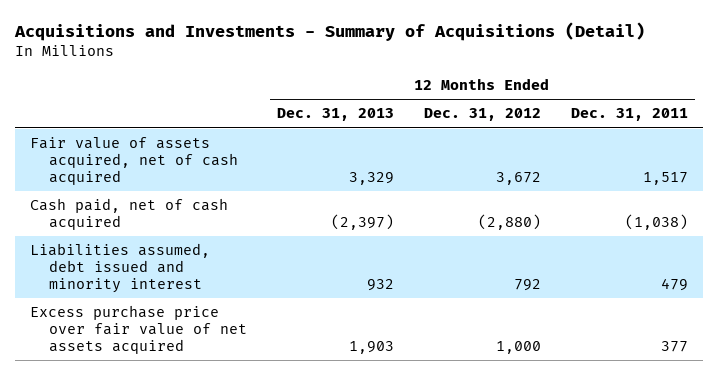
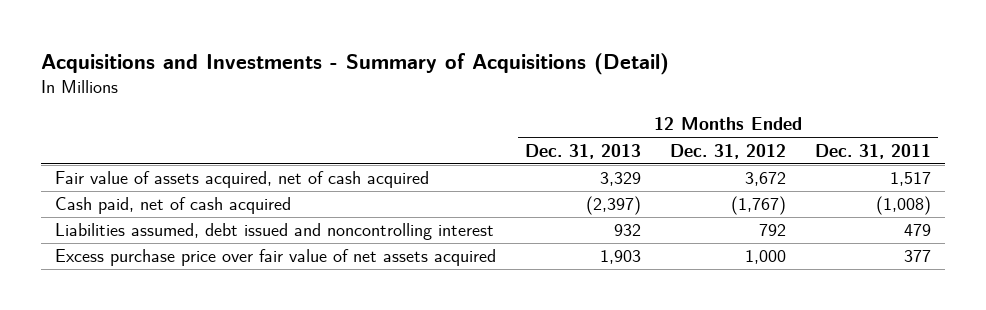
- Cash paid, net of cash acquired | (2,397) | (2,880) | (1,038)
- Liabilities assumed, debt issued and minority interest | 932 | 792 | 479
+ Cash paid, net of cash acquired | (2,397) | (1,767) | (1,008)
+ Liabilities assumed, debt issued and noncontrolling interest | 932 | 792 | 479

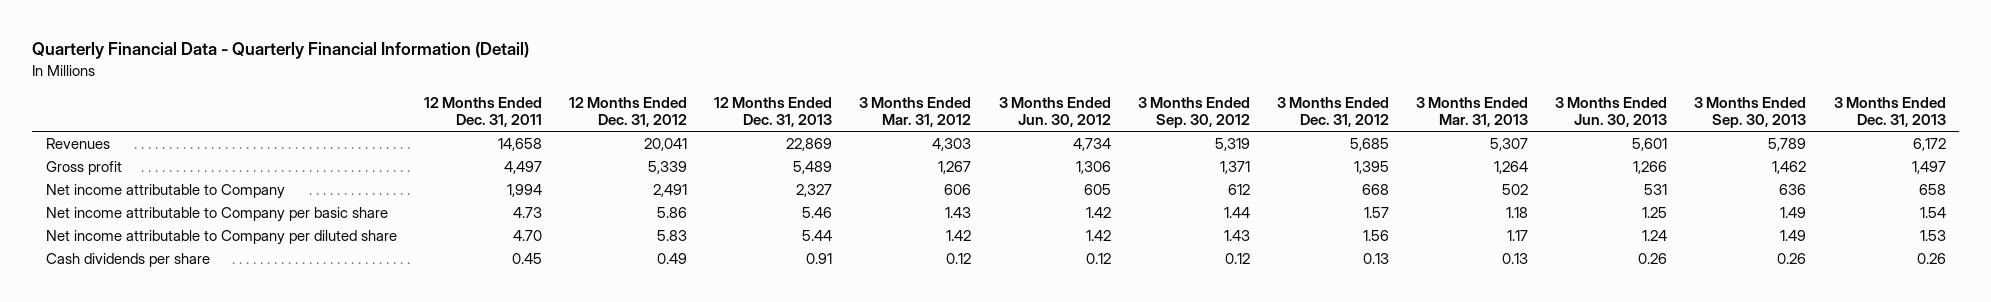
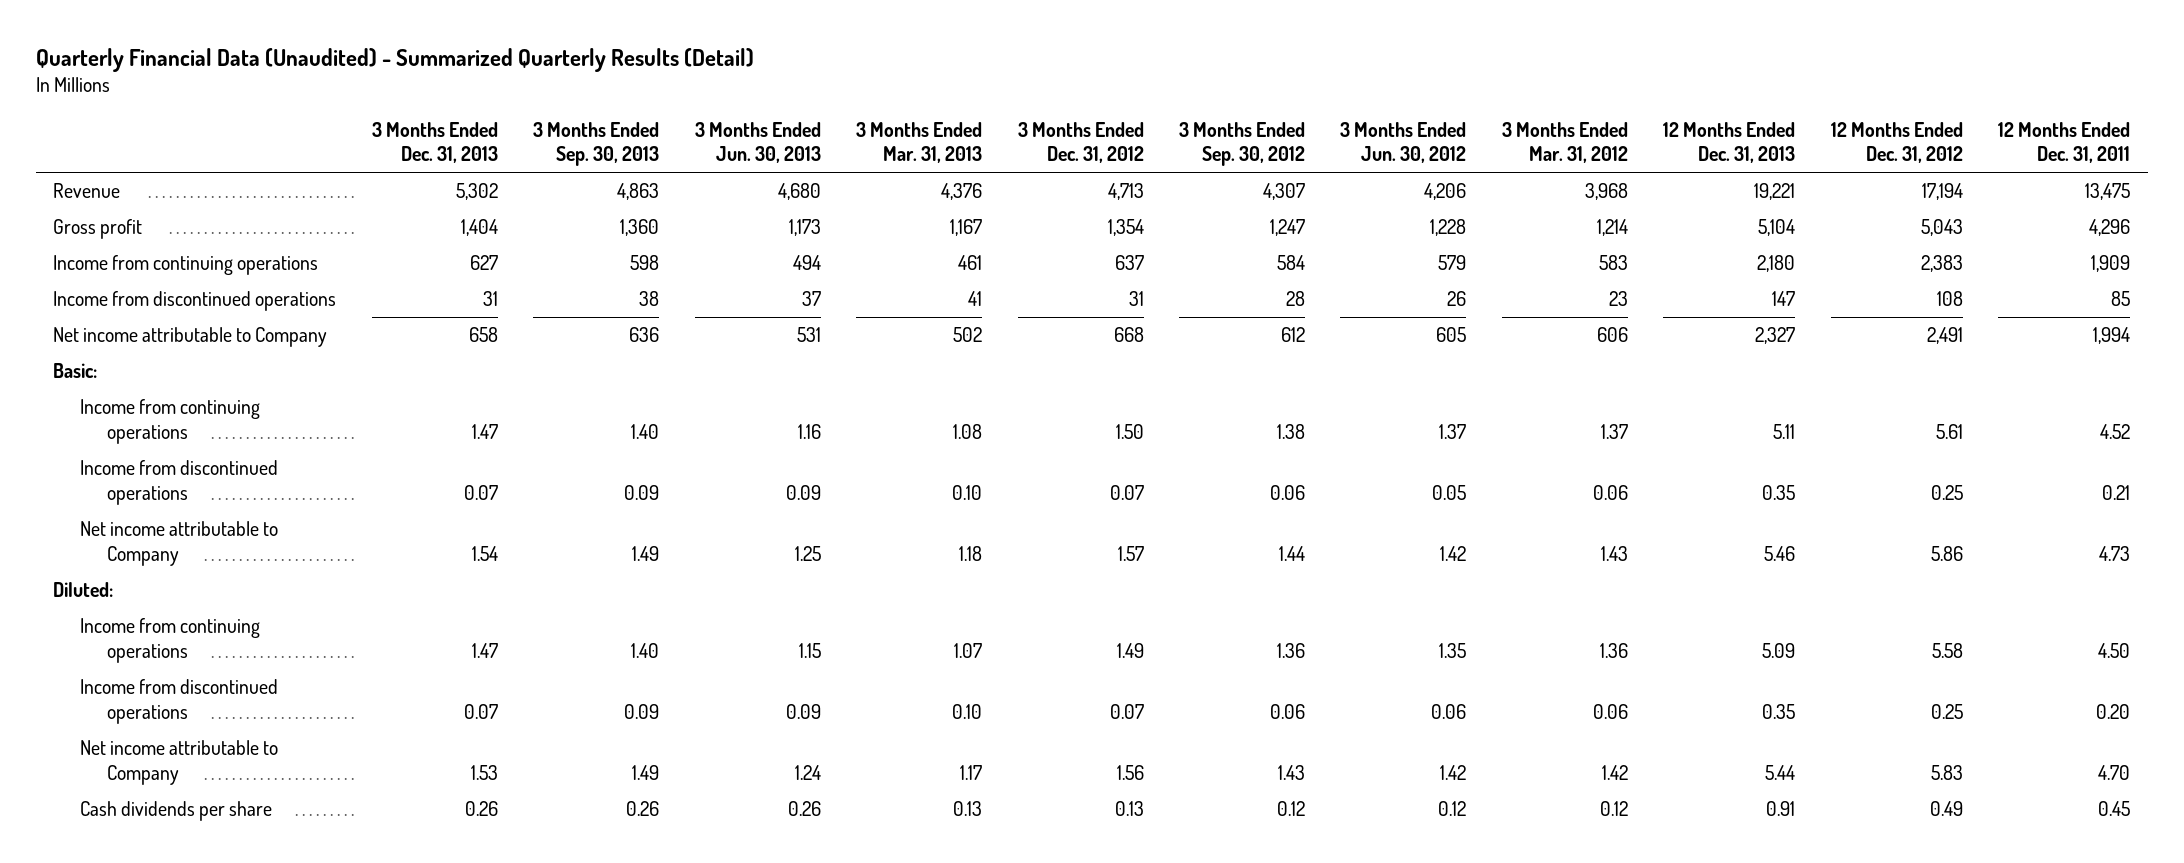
- Quarterly Financial Data - Quarterly Financial Information (Detail)
+ Quarterly Financial Data (Unaudited) - Summarized Quarterly Results (Detail)
- | 12 Months Ended Dec. 31, 2011 | 12 Months Ended Dec. 31, 2012 | 12 Months Ended Dec. 31, 2013 | 3 Months Ended Mar. 31, 2012 | 3 Months Ended Jun. 30, 2012 | 3 Months Ended Sep. 30, 2012 | 3 Months Ended Dec. 31, 2012 | 3 Months Ended Mar. 31, 2013 | 3 Months Ended Jun. 30, 2013 | 3 Months Ended Sep. 30, 2013 | 3 Months Ended Dec. 31, 2013
+ | 3 Months Ended Dec. 31, 2013 | 3 Months Ended Sep. 30, 2013 | 3 Months Ended Jun. 30, 2013 | 3 Months Ended Mar. 31, 2013 | 3 Months Ended Dec. 31, 2012 | 3 Months Ended Sep. 30, 2012 | 3 Months Ended Jun. 30, 2012 | 3 Months Ended Mar. 31, 2012 | 12 Months Ended Dec. 31, 2013 | 12 Months Ended Dec. 31, 2012 | 12 Months Ended Dec. 31, 2011
- Revenues | 14,658 | 20,041 | 22,869 | 4,303 | 4,734 | 5,319 | 5,685 | 5,307 | 5,601 | 5,789 | 6,172
- Gross profit | 4,497 | 5,339 | 5,489 | 1,267 | 1,306 | 1,371 | 1,395 | 1,264 | 1,266 | 1,462 | 1,497
+ Revenue | 5,302 | 4,863 | 4,680 | 4,376 | 4,713 | 4,307 | 4,206 | 3,968 | 19,221 | 17,194 | 13,475
+ Gross profit | 1,404 | 1,360 | 1,173 | 1,167 | 1,354 | 1,247 | 1,228 | 1,214 | 5,104 | 5,043 | 4,296
+ Income from continuing operations | 627 | 598 | 494 | 461 | 637 | 584 | 579 | 583 | 2,180 | 2,383 | 1,909
+ Income from discontinued operations | 31 | 38 | 37 | 41 | 31 | 28 | 26 | 23 | 147 | 108 | 85
- Net income attributable to Company per basic share | 4.73 | 5.86 | 5.46 | 1.43 | 1.42 | 1.44 | 1.57 | 1.18 | 1.25 | 1.49 | 1.54
- Net income attributable to Company per diluted share | 4.70 | 5.83 | 5.44 | 1.42 | 1.42 | 1.43 | 1.56 | 1.17 | 1.24 | 1.49 | 1.53
+ Basic:
+ Income from continuing operations | 1.47 | 1.40 | 1.16 | 1.08 | 1.50 | 1.38 | 1.37 | 1.37 | 5.11 | 5.61 | 4.52
+ Income from discontinued operations | 0.07 | 0.09 | 0.09 | 0.10 | 0.07 | 0.06 | 0.05 | 0.06 | 0.35 | 0.25 | 0.21
+ Net income attributable to Company | 1.54 | 1.49 | 1.25 | 1.18 | 1.57 | 1.44 | 1.42 | 1.43 | 5.46 | 5.86 | 4.73
+ Diluted:
+ Income from continuing operations | 1.47 | 1.40 | 1.15 | 1.07 | 1.49 | 1.36 | 1.35 | 1.36 | 5.09 | 5.58 | 4.50
+ Income from discontinued operations | 0.07 | 0.09 | 0.09 | 0.10 | 0.07 | 0.06 | 0.06 | 0.06 | 0.35 | 0.25 | 0.20
+ Net income attributable to Company | 1.53 | 1.49 | 1.24 | 1.17 | 1.56 | 1.43 | 1.42 | 1.42 | 5.44 | 5.83 | 4.70

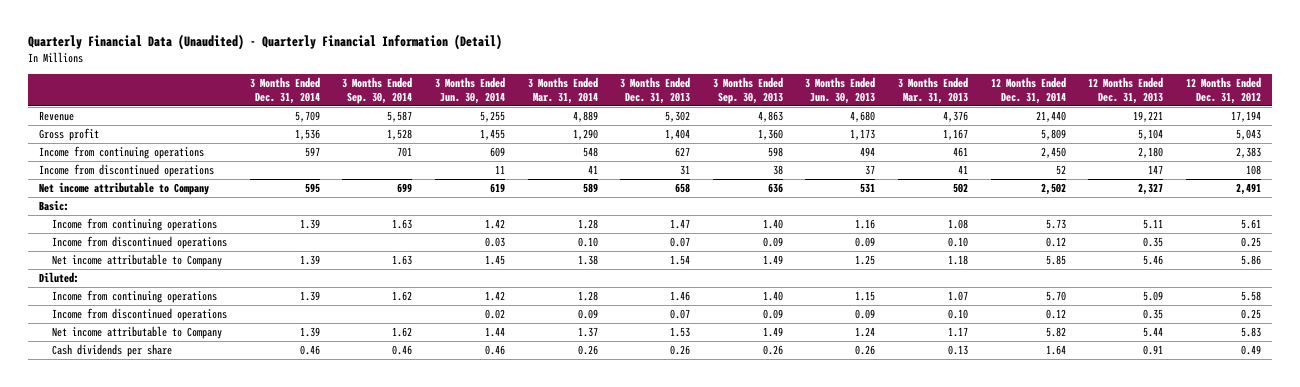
- Quarterly Financial Data (Unaudited) - Summarized Quarterly Results (Detail)
+ Quarterly Financial Data (Unaudited) - Quarterly Financial Information (Detail)
- | 3 Months Ended Dec. 31, 2013 | 3 Months Ended Sep. 30, 2013 | 3 Months Ended Jun. 30, 2013 | 3 Months Ended Mar. 31, 2013 | 3 Months Ended Dec. 31, 2012 | 3 Months Ended Sep. 30, 2012 | 3 Months Ended Jun. 30, 2012 | 3 Months Ended Mar. 31, 2012 | 12 Months Ended Dec. 31, 2013 | 12 Months Ended Dec. 31, 2012 | 12 Months Ended Dec. 31, 2011
+ | 3 Months Ended Dec. 31, 2014 | 3 Months Ended Sep. 30, 2014 | 3 Months Ended Jun. 30, 2014 | 3 Months Ended Mar. 31, 2014 | 3 Months Ended Dec. 31, 2013 | 3 Months Ended Sep. 30, 2013 | 3 Months Ended Jun. 30, 2013 | 3 Months Ended Mar. 31, 2013 | 12 Months Ended Dec. 31, 2014 | 12 Months Ended Dec. 31, 2013 | 12 Months Ended Dec. 31, 2012
- Income from continuing operations | 1.47 | 1.40 | 1.15 | 1.07 | 1.49 | 1.36 | 1.35 | 1.36 | 5.09 | 5.58 | 4.50
+ Income from continuing operations | 1.39 | 1.62 | 1.42 | 1.28 | 1.46 | 1.40 | 1.15 | 1.07 | 5.70 | 5.09 | 5.58

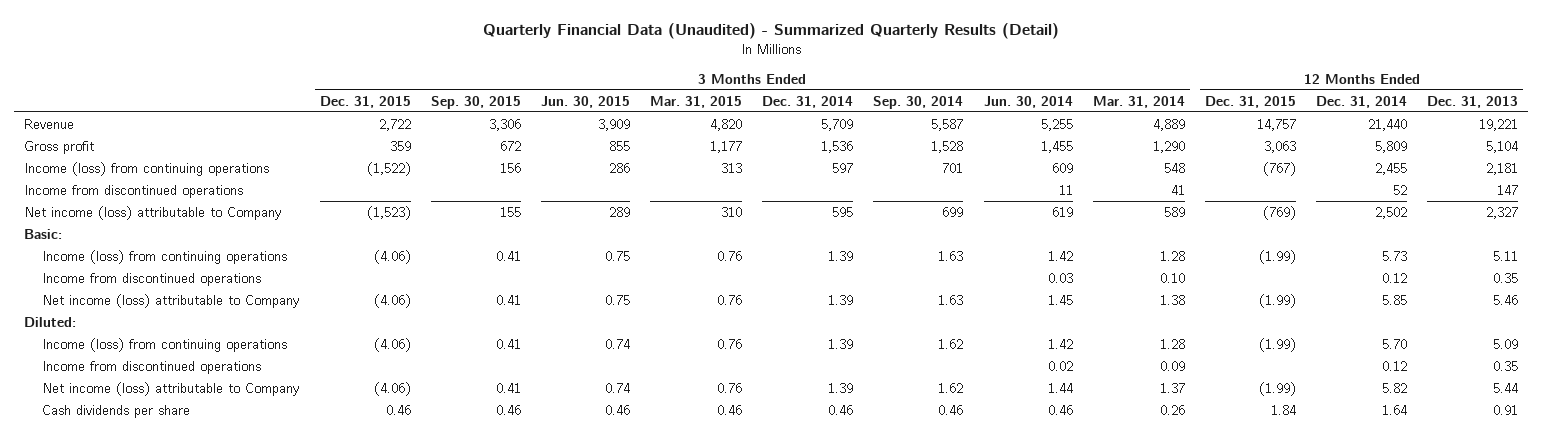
- Quarterly Financial Data (Unaudited) - Quarterly Financial Information (Detail)
+ Quarterly Financial Data (Unaudited) - Summarized Quarterly Results (Detail)
- | 3 Months Ended Dec. 31, 2014 | 3 Months Ended Sep. 30, 2014 | 3 Months Ended Jun. 30, 2014 | 3 Months Ended Mar. 31, 2014 | 3 Months Ended Dec. 31, 2013 | 3 Months Ended Sep. 30, 2013 | 3 Months Ended Jun. 30, 2013 | 3 Months Ended Mar. 31, 2013 | 12 Months Ended Dec. 31, 2014 | 12 Months Ended Dec. 31, 2013 | 12 Months Ended Dec. 31, 2012
+ | 3 Months Ended Dec. 31, 2015 | 3 Months Ended Sep. 30, 2015 | 3 Months Ended Jun. 30, 2015 | 3 Months Ended Mar. 31, 2015 | 3 Months Ended Dec. 31, 2014 | 3 Months Ended Sep. 30, 2014 | 3 Months Ended Jun. 30, 2014 | 3 Months Ended Mar. 31, 2014 | 12 Months Ended Dec. 31, 2015 | 12 Months Ended Dec. 31, 2014 | 12 Months Ended Dec. 31, 2013
- Income from continuing operations | 597 | 701 | 609 | 548 | 627 | 598 | 494 | 461 | 2,450 | 2,180 | 2,383
+ Income (loss) from continuing operations | (1,522) | 156 | 286 | 313 | 597 | 701 | 609 | 548 | (767) | 2,455 | 2,181
- Net income attributable to Company | 595 | 699 | 619 | 589 | 658 | 636 | 531 | 502 | 2,502 | 2,327 | 2,491
+ Net income (loss) attributable to Company | (1,523) | 155 | 289 | 310 | 595 | 699 | 619 | 589 | (769) | 2,502 | 2,327
- Income from continuing operations | 1.39 | 1.63 | 1.42 | 1.28 | 1.47 | 1.40 | 1.16 | 1.08 | 5.73 | 5.11 | 5.61
+ Income (loss) from continuing operations | (4.06) | 0.41 | 0.75 | 0.76 | 1.39 | 1.63 | 1.42 | 1.28 | (1.99) | 5.73 | 5.11
- Net income attributable to Company | 1.39 | 1.63 | 1.45 | 1.38 | 1.54 | 1.49 | 1.25 | 1.18 | 5.85 | 5.46 | 5.86
+ Net income (loss) attributable to Company | (4.06) | 0.41 | 0.75 | 0.76 | 1.39 | 1.63 | 1.45 | 1.38 | (1.99) | 5.85 | 5.46
- Income from continuing operations | 1.39 | 1.62 | 1.42 | 1.28 | 1.46 | 1.40 | 1.15 | 1.07 | 5.70 | 5.09 | 5.58
+ Income (loss) from continuing operations | (4.06) | 0.41 | 0.74 | 0.76 | 1.39 | 1.62 | 1.42 | 1.28 | (1.99) | 5.70 | 5.09
- Net income attributable to Company | 1.39 | 1.62 | 1.44 | 1.37 | 1.53 | 1.49 | 1.24 | 1.17 | 5.82 | 5.44 | 5.83
+ Net income (loss) attributable to Company | (4.06) | 0.41 | 0.74 | 0.76 | 1.39 | 1.62 | 1.44 | 1.37 | (1.99) | 5.82 | 5.44

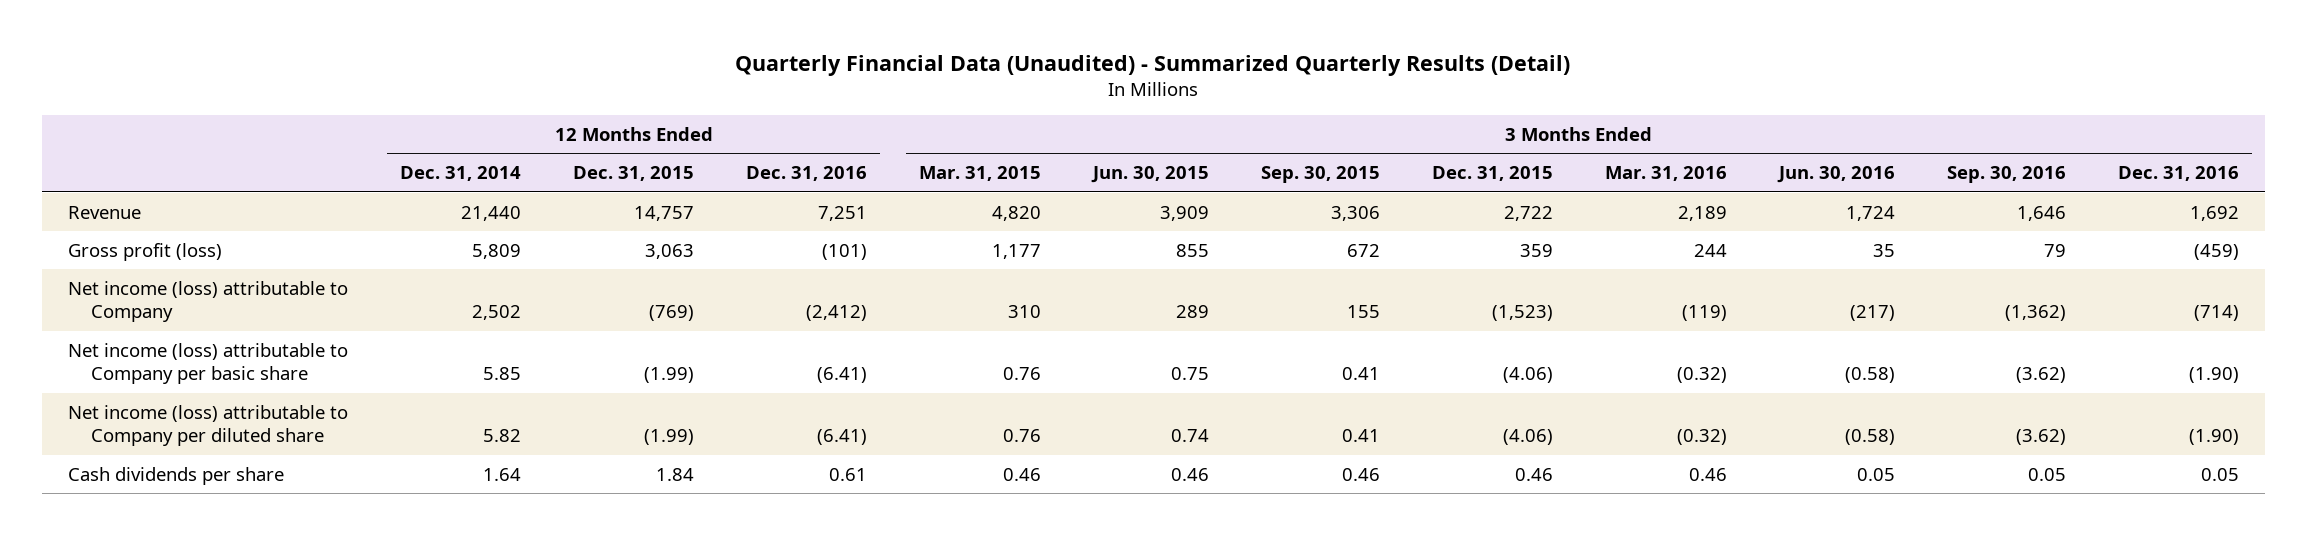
- | 3 Months Ended Dec. 31, 2015 | 3 Months Ended Sep. 30, 2015 | 3 Months Ended Jun. 30, 2015 | 3 Months Ended Mar. 31, 2015 | 3 Months Ended Dec. 31, 2014 | 3 Months Ended Sep. 30, 2014 | 3 Months Ended Jun. 30, 2014 | 3 Months Ended Mar. 31, 2014 | 12 Months Ended Dec. 31, 2015 | 12 Months Ended Dec. 31, 2014 | 12 Months Ended Dec. 31, 2013
+ | 12 Months Ended Dec. 31, 2014 | 12 Months Ended Dec. 31, 2015 | 12 Months Ended Dec. 31, 2016 | 3 Months Ended Mar. 31, 2015 | 3 Months Ended Jun. 30, 2015 | 3 Months Ended Sep. 30, 2015 | 3 Months Ended Dec. 31, 2015 | 3 Months Ended Mar. 31, 2016 | 3 Months Ended Jun. 30, 2016 | 3 Months Ended Sep. 30, 2016 | 3 Months Ended Dec. 31, 2016
- Gross profit | 359 | 672 | 855 | 1,177 | 1,536 | 1,528 | 1,455 | 1,290 | 3,063 | 5,809 | 5,104
- Income (loss) from continuing operations | (1,522) | 156 | 286 | 313 | 597 | 701 | 609 | 548 | (767) | 2,455 | 2,181
- Income from discontinued operations | | | | | | | 11 | 41 | | 52 | 147
+ Gross profit (loss) | 5,809 | 3,063 | (101) | 1,177 | 855 | 672 | 359 | 244 | 35 | 79 | (459)
- Basic:
- Income (loss) from continuing operations | (4.06) | 0.41 | 0.75 | 0.76 | 1.39 | 1.63 | 1.42 | 1.28 | (1.99) | 5.73 | 5.11
- Income from discontinued operations | | | | | | | 0.03 | 0.10 | | 0.12 | 0.35
- Net income (loss) attributable to Company | (4.06) | 0.41 | 0.75 | 0.76 | 1.39 | 1.63 | 1.45 | 1.38 | (1.99) | 5.85 | 5.46
- Diluted:
- Income (loss) from continuing operations | (4.06) | 0.41 | 0.74 | 0.76 | 1.39 | 1.62 | 1.42 | 1.28 | (1.99) | 5.70 | 5.09
- Income from discontinued operations | | | | | | | 0.02 | 0.09 | | 0.12 | 0.35
- Net income (loss) attributable to Company | (4.06) | 0.41 | 0.74 | 0.76 | 1.39 | 1.62 | 1.44 | 1.37 | (1.99) | 5.82 | 5.44
+ Net income (loss) attributable to Company per basic share | 5.85 | (1.99) | (6.41) | 0.76 | 0.75 | 0.41 | (4.06) | (0.32) | (0.58) | (3.62) | (1.90)
+ Net income (loss) attributable to Company per diluted share | 5.82 | (1.99) | (6.41) | 0.76 | 0.74 | 0.41 | (4.06) | (0.32) | (0.58) | (3.62) | (1.90)

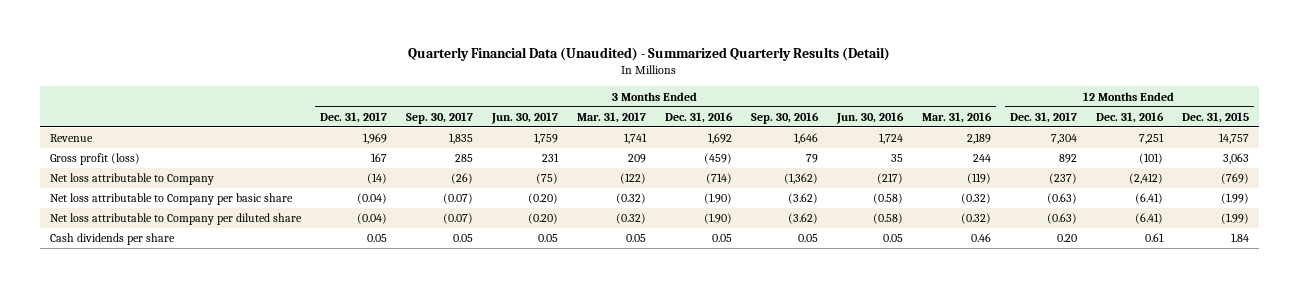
- | 12 Months Ended Dec. 31, 2014 | 12 Months Ended Dec. 31, 2015 | 12 Months Ended Dec. 31, 2016 | 3 Months Ended Mar. 31, 2015 | 3 Months Ended Jun. 30, 2015 | 3 Months Ended Sep. 30, 2015 | 3 Months Ended Dec. 31, 2015 | 3 Months Ended Mar. 31, 2016 | 3 Months Ended Jun. 30, 2016 | 3 Months Ended Sep. 30, 2016 | 3 Months Ended Dec. 31, 2016
+ | 3 Months Ended Dec. 31, 2017 | 3 Months Ended Sep. 30, 2017 | 3 Months Ended Jun. 30, 2017 | 3 Months Ended Mar. 31, 2017 | 3 Months Ended Dec. 31, 2016 | 3 Months Ended Sep. 30, 2016 | 3 Months Ended Jun. 30, 2016 | 3 Months Ended Mar. 31, 2016 | 12 Months Ended Dec. 31, 2017 | 12 Months Ended Dec. 31, 2016 | 12 Months Ended Dec. 31, 2015
- Net income (loss) attributable to Company | 2,502 | (769) | (2,412) | 310 | 289 | 155 | (1,523) | (119) | (217) | (1,362) | (714)
- Net income (loss) attributable to Company per basic share | 5.85 | (1.99) | (6.41) | 0.76 | 0.75 | 0.41 | (4.06) | (0.32) | (0.58) | (3.62) | (1.90)
- Net income (loss) attributable to Company per diluted share | 5.82 | (1.99) | (6.41) | 0.76 | 0.74 | 0.41 | (4.06) | (0.32) | (0.58) | (3.62) | (1.90)
+ Net loss attributable to Company | (14) | (26) | (75) | (122) | (714) | (1,362) | (217) | (119) | (237) | (2,412) | (769)
+ Net loss attributable to Company per basic share | (0.04) | (0.07) | (0.20) | (0.32) | (1.90) | (3.62) | (0.58) | (0.32) | (0.63) | (6.41) | (1.99)
+ Net loss attributable to Company per diluted share | (0.04) | (0.07) | (0.20) | (0.32) | (1.90) | (3.62) | (0.58) | (0.32) | (0.63) | (6.41) | (1.99)

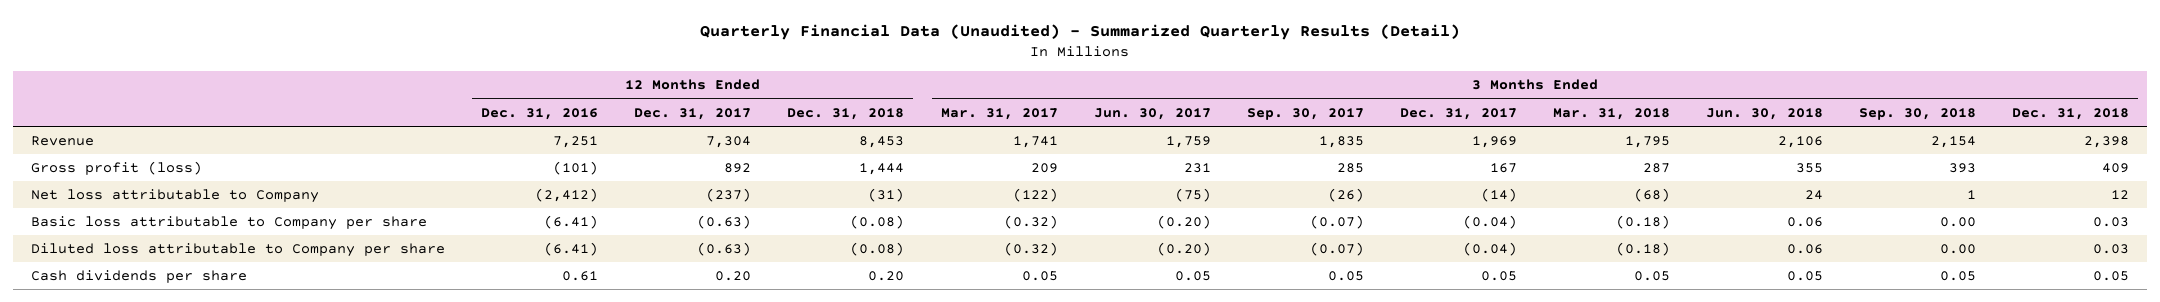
- | 3 Months Ended Dec. 31, 2017 | 3 Months Ended Sep. 30, 2017 | 3 Months Ended Jun. 30, 2017 | 3 Months Ended Mar. 31, 2017 | 3 Months Ended Dec. 31, 2016 | 3 Months Ended Sep. 30, 2016 | 3 Months Ended Jun. 30, 2016 | 3 Months Ended Mar. 31, 2016 | 12 Months Ended Dec. 31, 2017 | 12 Months Ended Dec. 31, 2016 | 12 Months Ended Dec. 31, 2015
+ | 12 Months Ended Dec. 31, 2016 | 12 Months Ended Dec. 31, 2017 | 12 Months Ended Dec. 31, 2018 | 3 Months Ended Mar. 31, 2017 | 3 Months Ended Jun. 30, 2017 | 3 Months Ended Sep. 30, 2017 | 3 Months Ended Dec. 31, 2017 | 3 Months Ended Mar. 31, 2018 | 3 Months Ended Jun. 30, 2018 | 3 Months Ended Sep. 30, 2018 | 3 Months Ended Dec. 31, 2018
- Net loss attributable to Company per basic share | (0.04) | (0.07) | (0.20) | (0.32) | (1.90) | (3.62) | (0.58) | (0.32) | (0.63) | (6.41) | (1.99)
- Net loss attributable to Company per diluted share | (0.04) | (0.07) | (0.20) | (0.32) | (1.90) | (3.62) | (0.58) | (0.32) | (0.63) | (6.41) | (1.99)
+ Basic loss attributable to Company per share | (6.41) | (0.63) | (0.08) | (0.32) | (0.20) | (0.07) | (0.04) | (0.18) | 0.06 | 0.00 | 0.03
+ Diluted loss attributable to Company per share | (6.41) | (0.63) | (0.08) | (0.32) | (0.20) | (0.07) | (0.04) | (0.18) | 0.06 | 0.00 | 0.03

